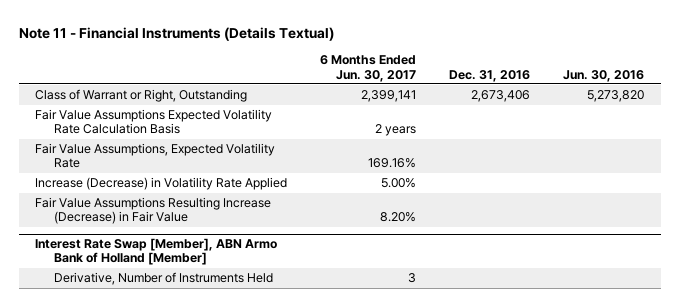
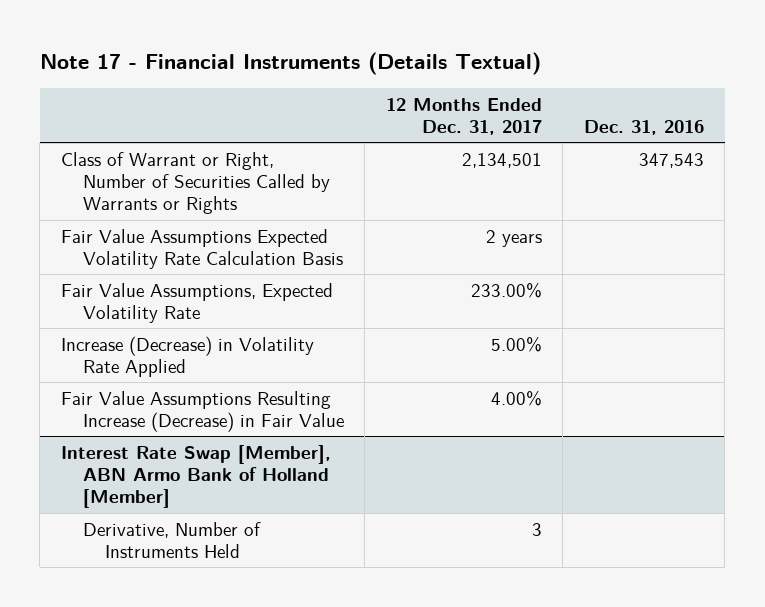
- Note 11 - Financial Instruments (Details Textual)
+ Note 17 - Financial Instruments (Details Textual)
- | 6 Months Ended Jun. 30, 2017 | Dec. 31, 2016 | Jun. 30, 2016
+ | 12 Months Ended Dec. 31, 2017 | Dec. 31, 2016
- Class of Warrant or Right, Outstanding | 2,399,141 | 2,673,406 | 5,273,820
+ Class of Warrant or Right, Number of Securities Called by Warrants or Rights | 2,134,501 | 347,543

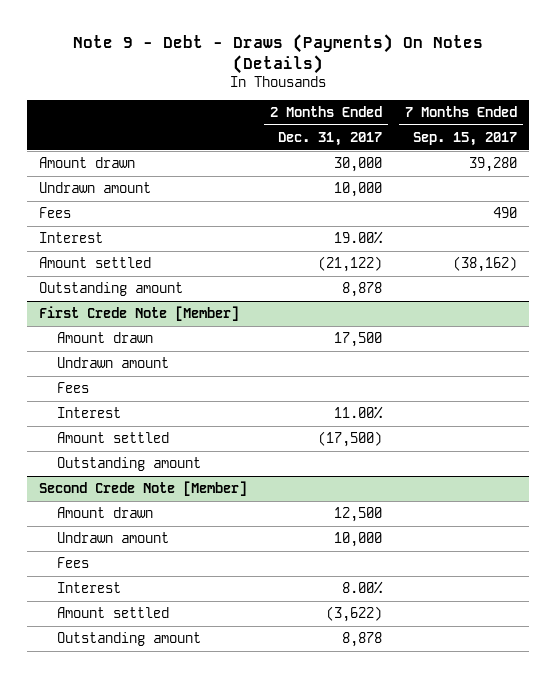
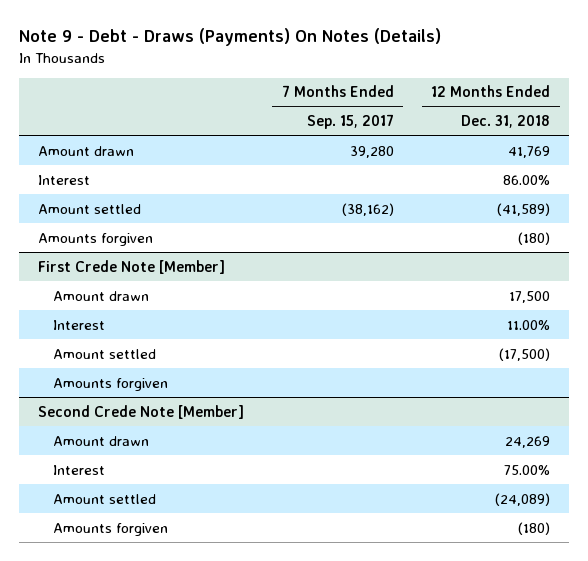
- | 2 Months Ended Dec. 31, 2017 | 7 Months Ended Sep. 15, 2017
+ | 7 Months Ended Sep. 15, 2017 | 12 Months Ended Dec. 31, 2018
- Undrawn amount | 10,000 |
- Fees | | 490
- Outstanding amount | 8,878 |
+ Amounts forgiven | | (180)
@ First Crede Note [Member]
- Undrawn amount
- Fees
- Outstanding amount
+ Amounts forgiven
@ Second Crede Note [Member]
- Undrawn amount | 10,000 |
- Fees
- Outstanding amount | 8,878 |
+ Amounts forgiven | | (180)

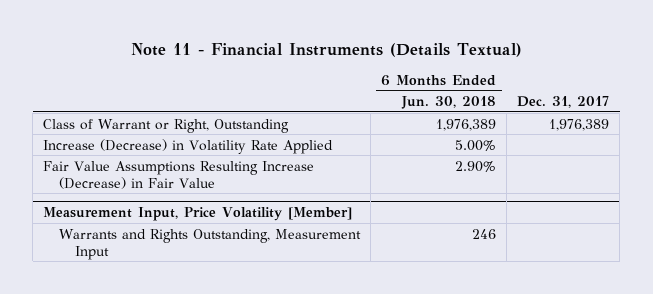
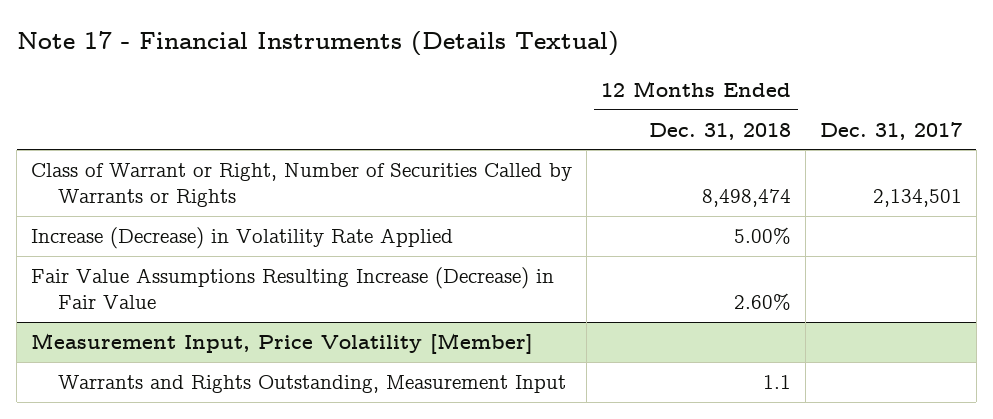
- Note 11 - Financial Instruments (Details Textual)
+ Note 17 - Financial Instruments (Details Textual)
- | 6 Months Ended Jun. 30, 2018 | Dec. 31, 2017
+ | 12 Months Ended Dec. 31, 2018 | Dec. 31, 2017
- Class of Warrant or Right, Outstanding | 1,976,389 | 1,976,389
+ Class of Warrant or Right, Number of Securities Called by Warrants or Rights | 8,498,474 | 2,134,501

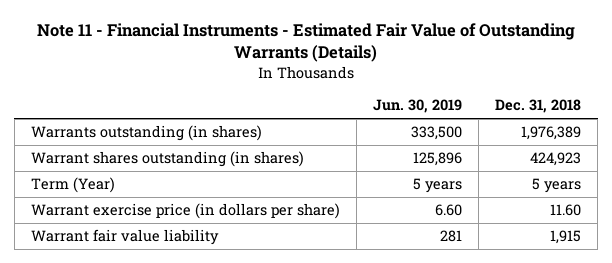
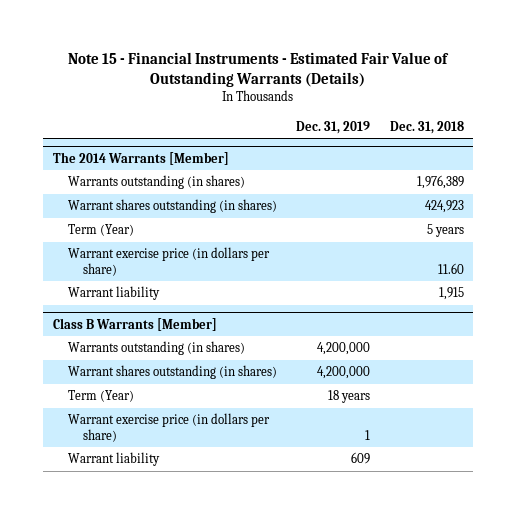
- Note 11 - Financial Instruments - Estimated Fair Value of Outstanding Warrants (Details)
+ Note 15 - Financial Instruments - Estimated Fair Value of Outstanding Warrants (Details)
- | Jun. 30, 2019 | Dec. 31, 2018
+ | Dec. 31, 2019 | Dec. 31, 2018
+ The 2014 Warrants [Member]
- Warrant fair value liability | 281 | 1,915
+ Warrant liability | | 1,915
+ Class B Warrants [Member]
+ Warrants outstanding (in shares) | 4,200,000 |
+ Warrant shares outstanding (in shares) | 4,200,000 |
+ Term (Year) | 18 years |
+ Warrant exercise price (in dollars per share) | 1 |
+ Warrant liability | 609 |

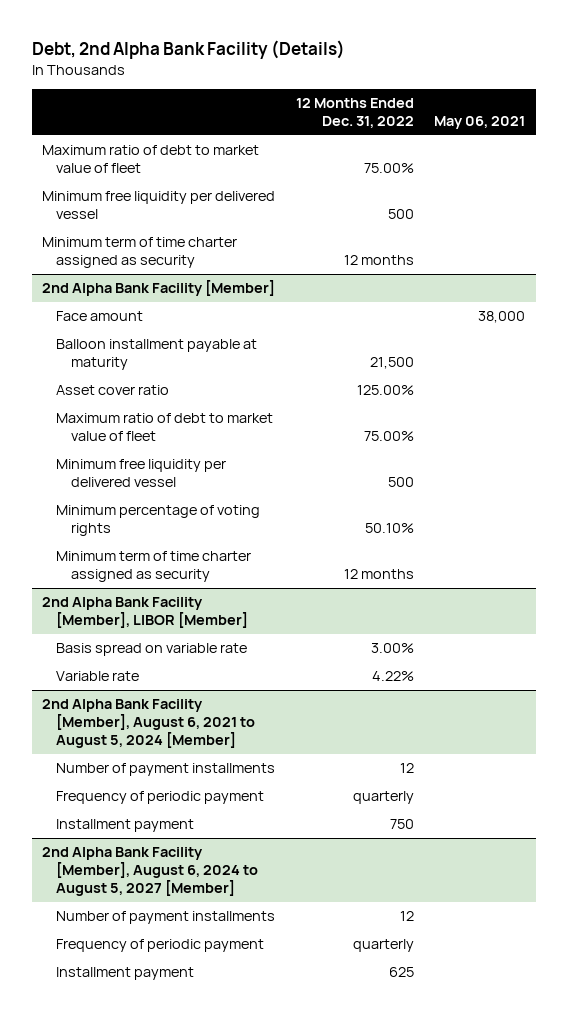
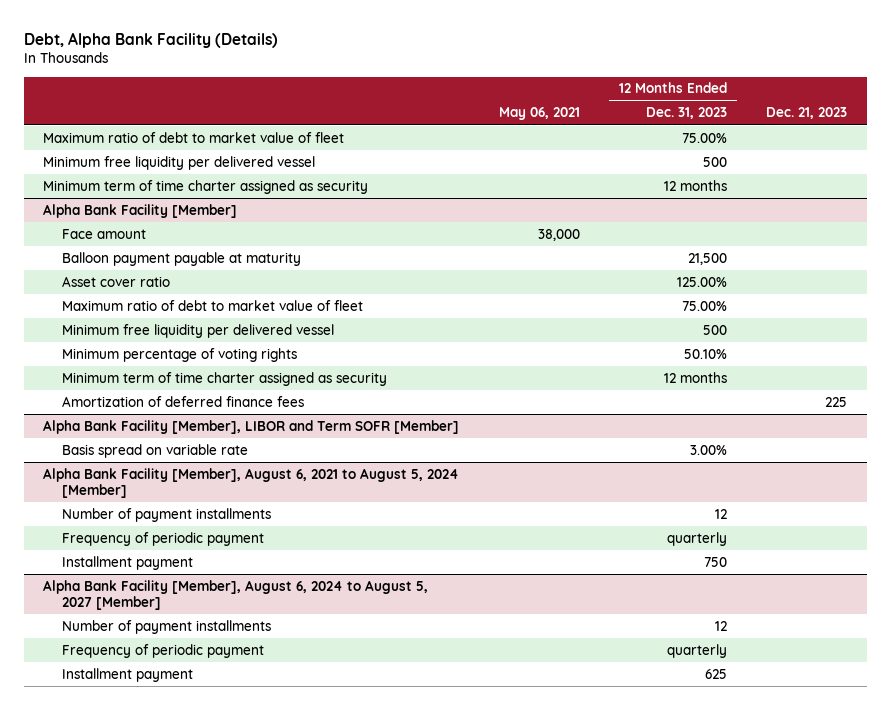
- Debt, 2nd Alpha Bank Facility (Details)
+ Debt, Alpha Bank Facility (Details)
- | 12 Months Ended Dec. 31, 2022 | May 06, 2021
+ | May 06, 2021 | 12 Months Ended Dec. 31, 2023 | Dec. 21, 2023
- 2nd Alpha Bank Facility [Member]
- Face amount | | 38,000
- Balloon installment payable at maturity | 21,500 |
- Asset cover ratio | 125.00% |
- Maximum ratio of debt to market value of fleet | 75.00% |
- Minimum free liquidity per delivered vessel | 500 |
- Minimum percentage of voting rights | 50.10% |
- Minimum term of time charter assigned as security | 12 months |
- 2nd Alpha Bank Facility [Member], LIBOR [Member]
- Basis spread on variable rate | 3.00% |
- Variable rate | 4.22% |
- 2nd Alpha Bank Facility [Member], August 6, 2021 to August 5, 2024 [Member]
+ Alpha Bank Facility [Member]
+ Face amount | 38,000 | |
+ Balloon payment payable at maturity | | 21,500 |
+ Asset cover ratio | | 125.00% |
+ Maximum ratio of debt to market value of fleet | | 75.00% |
+ Minimum free liquidity per delivered vessel | | 500 |
+ Minimum percentage of voting rights | | 50.10% |
+ Minimum term of time charter assigned as security | | 12 months |
+ Amortization of deferred finance fees | | | 225
+ Alpha Bank Facility [Member], LIBOR and Term SOFR [Member]
+ Basis spread on variable rate | | 3.00% |
+ Alpha Bank Facility [Member], August 6, 2021 to August 5, 2024 [Member]
- 2nd Alpha Bank Facility [Member], August 6, 2024 to August 5, 2027 [Member]
+ Alpha Bank Facility [Member], August 6, 2024 to August 5, 2027 [Member]

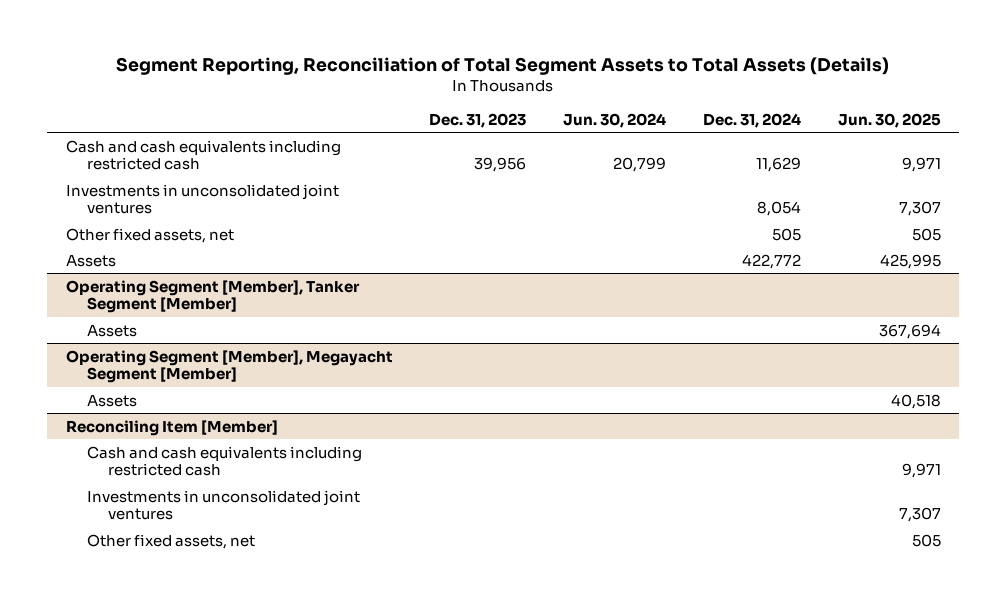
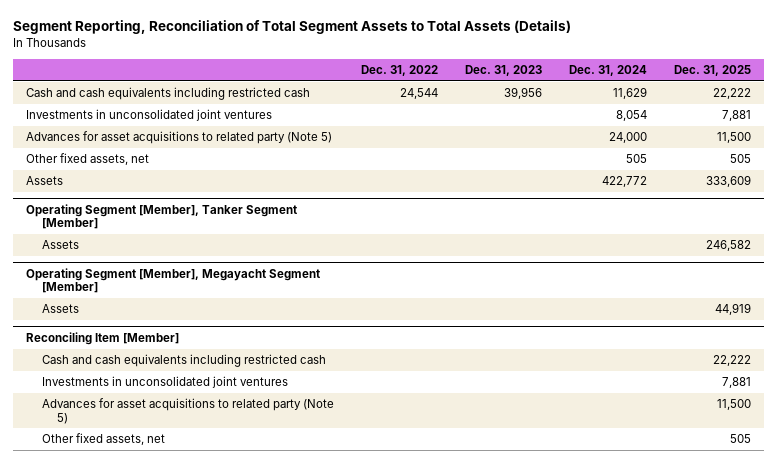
- | Dec. 31, 2023 | Jun. 30, 2024 | Dec. 31, 2024 | Jun. 30, 2025
+ | Dec. 31, 2022 | Dec. 31, 2023 | Dec. 31, 2024 | Dec. 31, 2025
+ Advances for asset acquisitions to related party (Note 5) | | | 24,000 | 11,500
@ Reconciling Item [Member]
+ Advances for asset acquisitions to related party (Note 5) | | | | 11,500

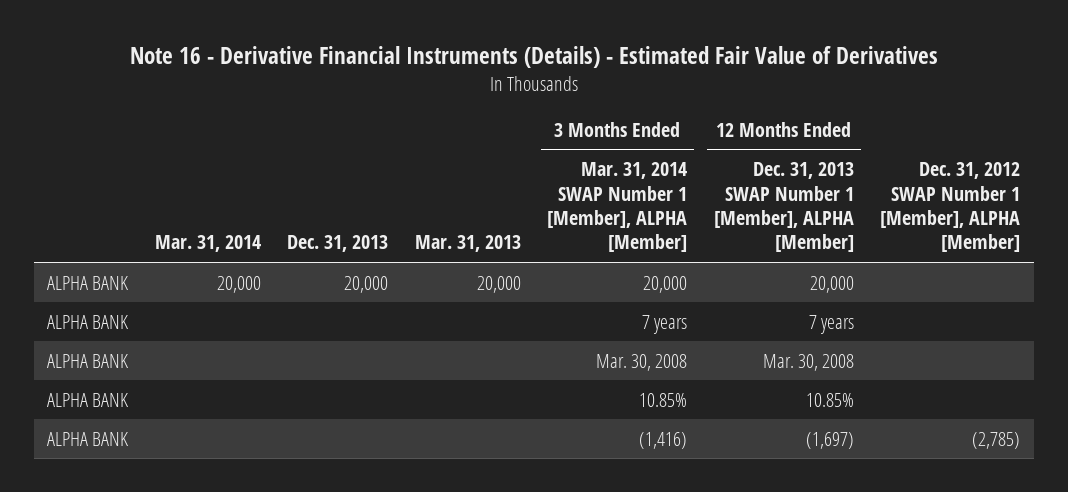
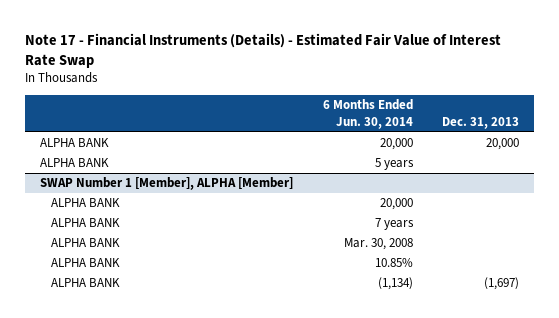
- Note 16 - Derivative Financial Instruments (Details) - Estimated Fair Value of Derivatives
+ Note 17 - Financial Instruments (Details) - Estimated Fair Value of Interest Rate Swap
- | Mar. 31, 2014 | Dec. 31, 2013 | Mar. 31, 2013 | 3 Months Ended Mar. 31, 2014 SWAP Number 1 [Member], ALPHA [Member] | 12 Months Ended Dec. 31, 2013 SWAP Number 1 [Member], ALPHA [Member] | Dec. 31, 2012 SWAP Number 1 [Member], ALPHA [Member]
+ | 6 Months Ended Jun. 30, 2014 | Dec. 31, 2013
- ALPHA BANK | | | | Mar. 30, 2008 | Mar. 30, 2008 |
- ALPHA BANK | | | | 10.85% | 10.85% |
- ALPHA BANK | | | | (1,416) | (1,697) | (2,785)
+ SWAP Number 1 [Member], ALPHA [Member]
+ ALPHA BANK | 20,000 |
+ ALPHA BANK | 7 years |
+ ALPHA BANK | Mar. 30, 2008 |
+ ALPHA BANK | 10.85% |
+ ALPHA BANK | (1,134) | (1,697)

